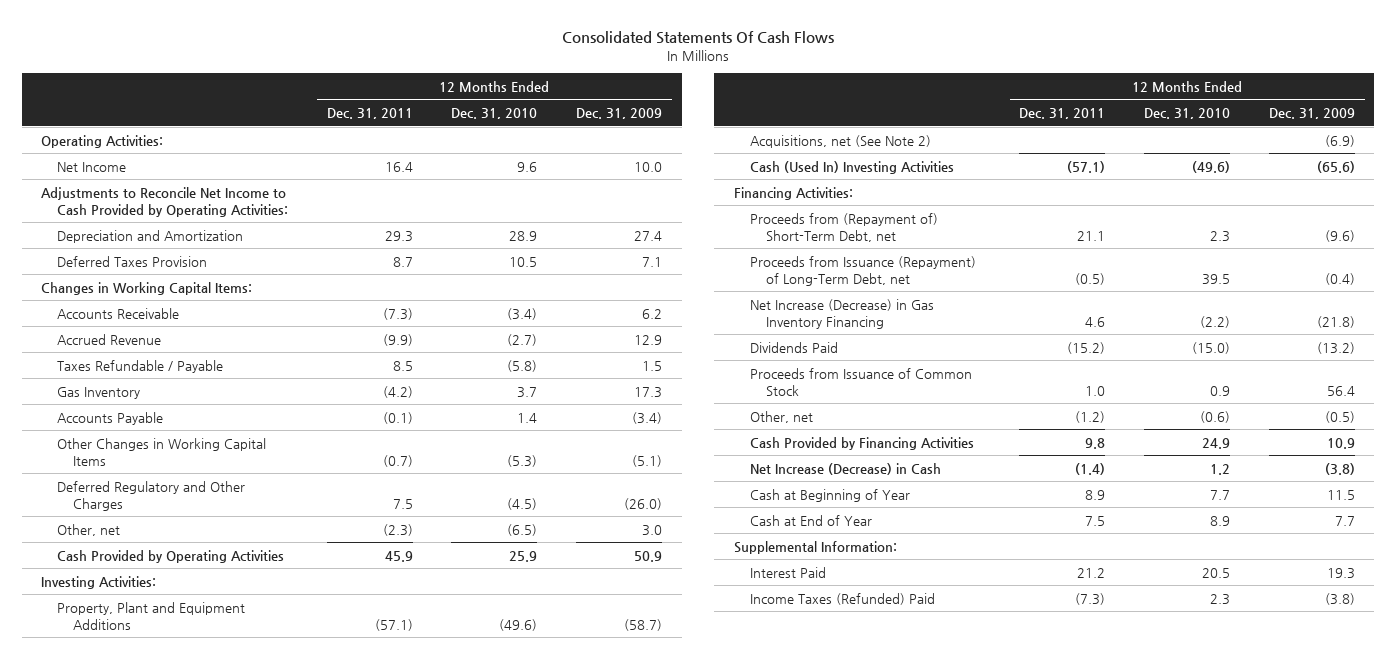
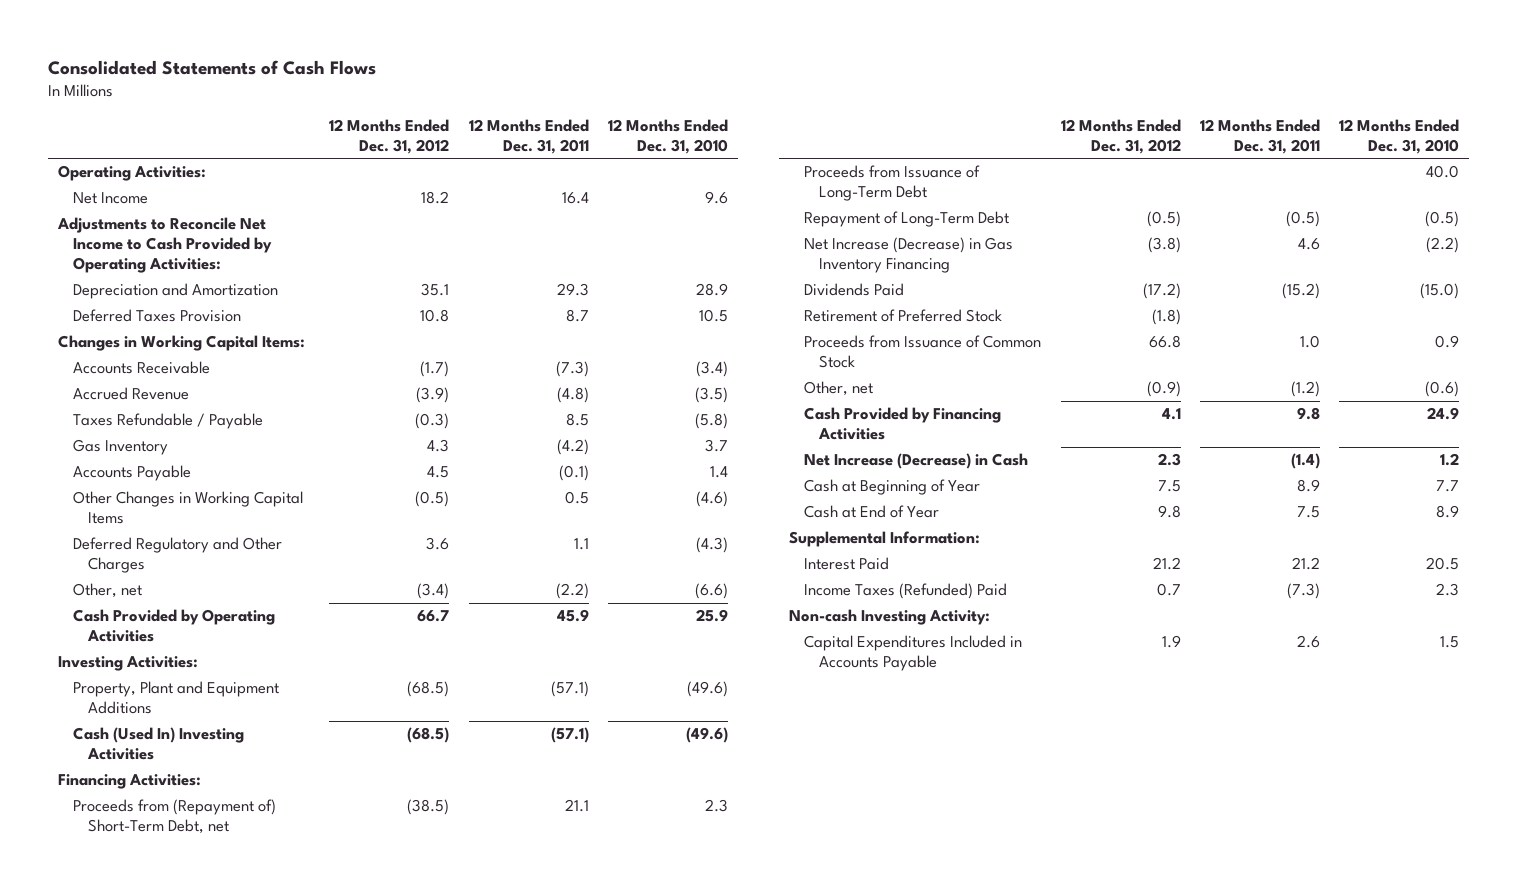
- Consolidated Statements Of Cash Flows
+ Consolidated Statements of Cash Flows
- | 12 Months Ended Dec. 31, 2011 | 12 Months Ended Dec. 31, 2010 | 12 Months Ended Dec. 31, 2009
+ | 12 Months Ended Dec. 31, 2012 | 12 Months Ended Dec. 31, 2011 | 12 Months Ended Dec. 31, 2010
- Accrued Revenue | (9.9) | (2.7) | 12.9
+ Accrued Revenue | (3.9) | (4.8) | (3.5)
- Other Changes in Working Capital Items | (0.7) | (5.3) | (5.1)
- Deferred Regulatory and Other Charges | 7.5 | (4.5) | (26.0)
- Other, net | (2.3) | (6.5) | 3.0
+ Other Changes in Working Capital Items | (0.5) | 0.5 | (4.6)
+ Deferred Regulatory and Other Charges | 3.6 | 1.1 | (4.3)
+ Other, net | (3.4) | (2.2) | (6.6)
- Acquisitions, net (See Note 2) | | | (6.9)
- Proceeds from Issuance (Repayment) of Long-Term Debt, net | (0.5) | 39.5 | (0.4)
+ Proceeds from Issuance of Long-Term Debt | | | 40.0
+ Repayment of Long-Term Debt | (0.5) | (0.5) | (0.5)
+ Retirement of Preferred Stock | (1.8) | |
+ Non-cash Investing Activity:
+ Capital Expenditures Included in Accounts Payable | 1.9 | 2.6 | 1.5

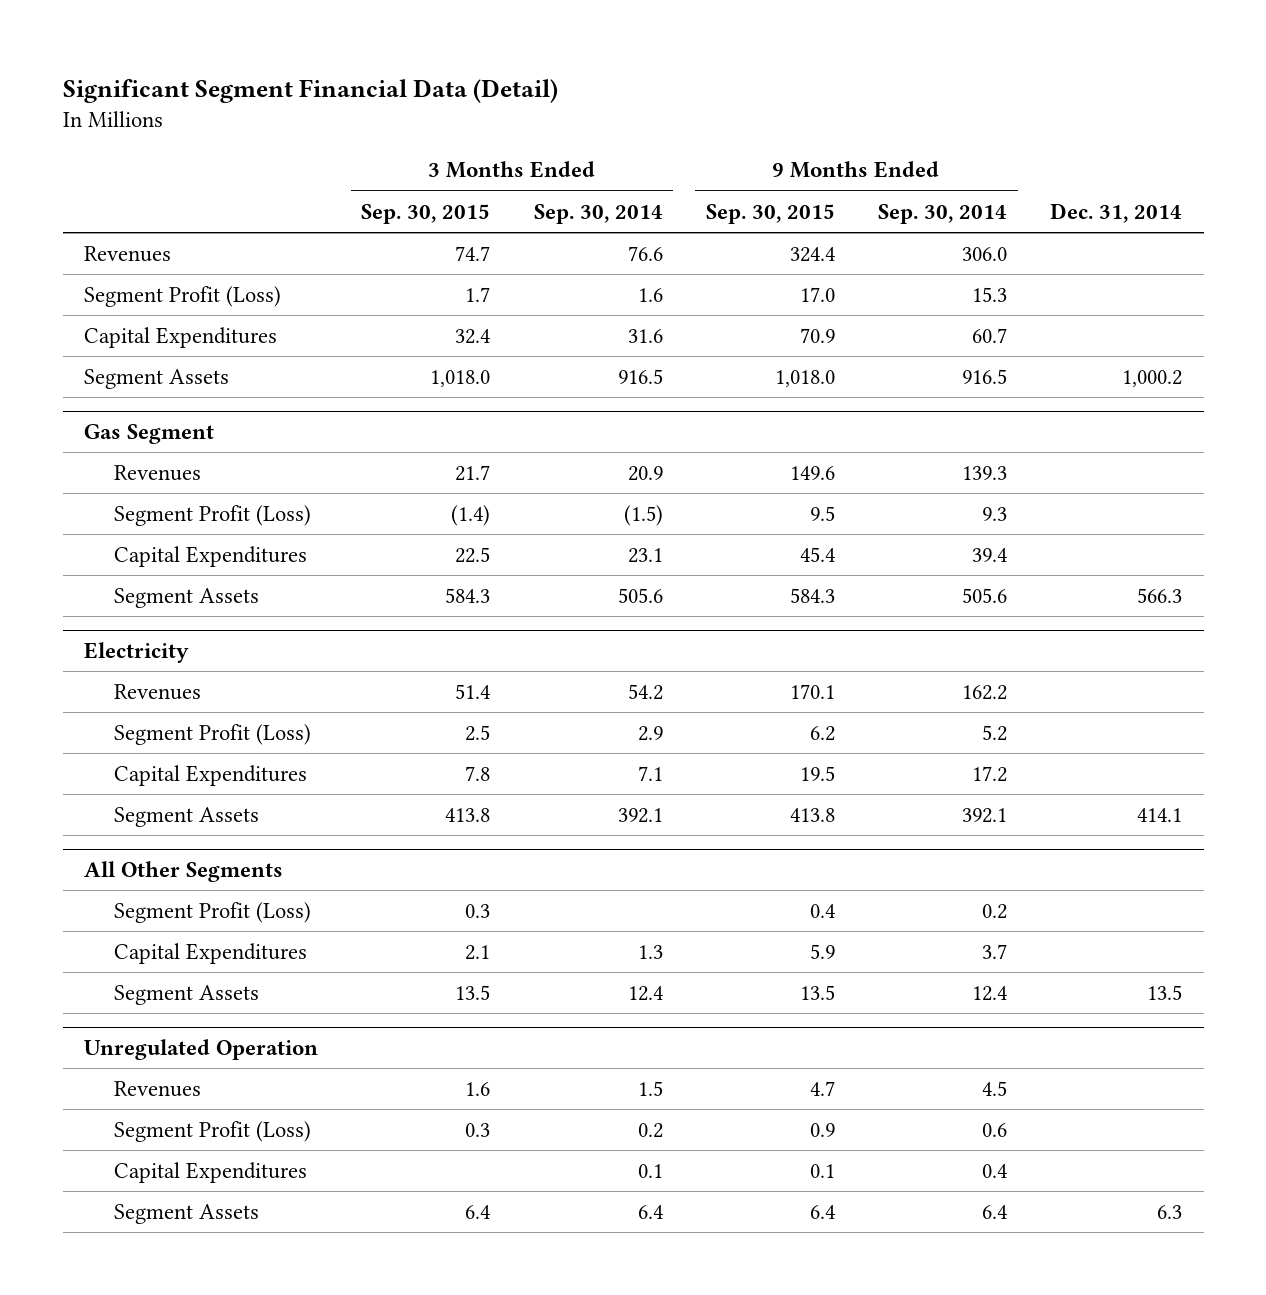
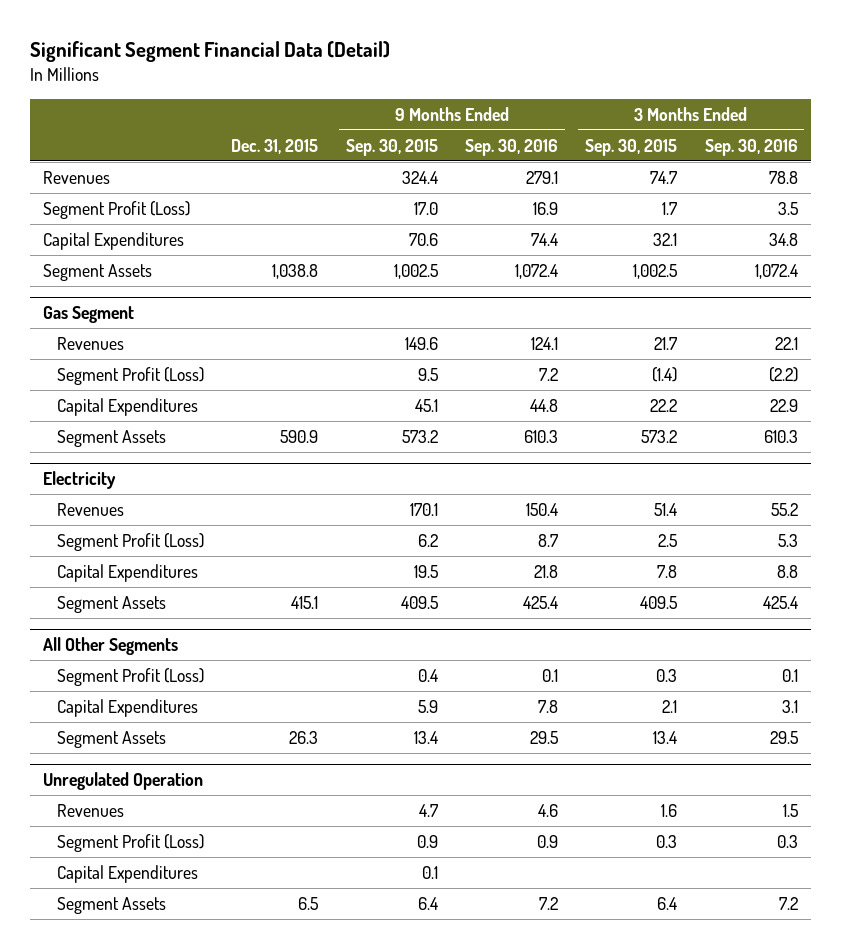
- | 3 Months Ended Sep. 30, 2015 | 3 Months Ended Sep. 30, 2014 | 9 Months Ended Sep. 30, 2015 | 9 Months Ended Sep. 30, 2014 | Dec. 31, 2014
+ | Dec. 31, 2015 | 9 Months Ended Sep. 30, 2015 | 9 Months Ended Sep. 30, 2016 | 3 Months Ended Sep. 30, 2015 | 3 Months Ended Sep. 30, 2016
- Capital Expenditures | 32.4 | 31.6 | 70.9 | 60.7 |
- Segment Assets | 1,018.0 | 916.5 | 1,018.0 | 916.5 | 1,000.2
+ Capital Expenditures | | 70.6 | 74.4 | 32.1 | 34.8
+ Segment Assets | 1,038.8 | 1,002.5 | 1,072.4 | 1,002.5 | 1,072.4
@ Gas Segment
- Capital Expenditures | 22.5 | 23.1 | 45.4 | 39.4 |
- Segment Assets | 584.3 | 505.6 | 584.3 | 505.6 | 566.3
+ Capital Expenditures | | 45.1 | 44.8 | 22.2 | 22.9
+ Segment Assets | 590.9 | 573.2 | 610.3 | 573.2 | 610.3
@ Electricity
- Segment Assets | 413.8 | 392.1 | 413.8 | 392.1 | 414.1
+ Segment Assets | 415.1 | 409.5 | 425.4 | 409.5 | 425.4
@ All Other Segments
- Segment Assets | 13.5 | 12.4 | 13.5 | 12.4 | 13.5
+ Segment Assets | 26.3 | 13.4 | 29.5 | 13.4 | 29.5

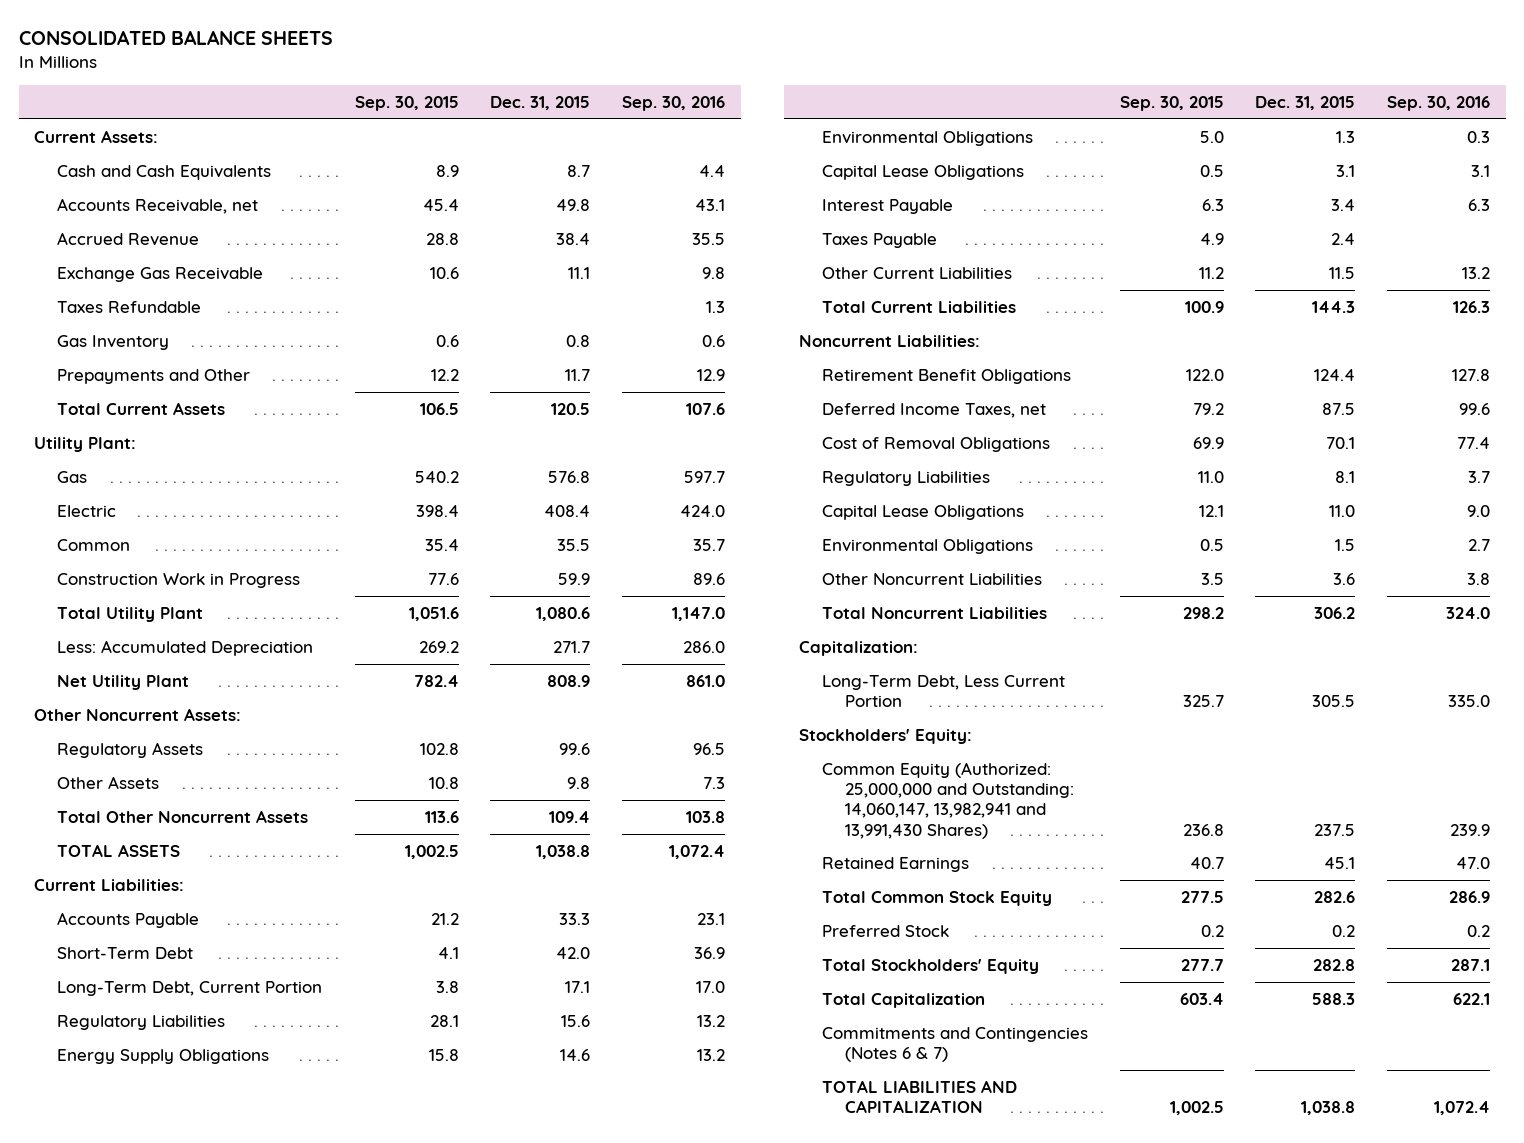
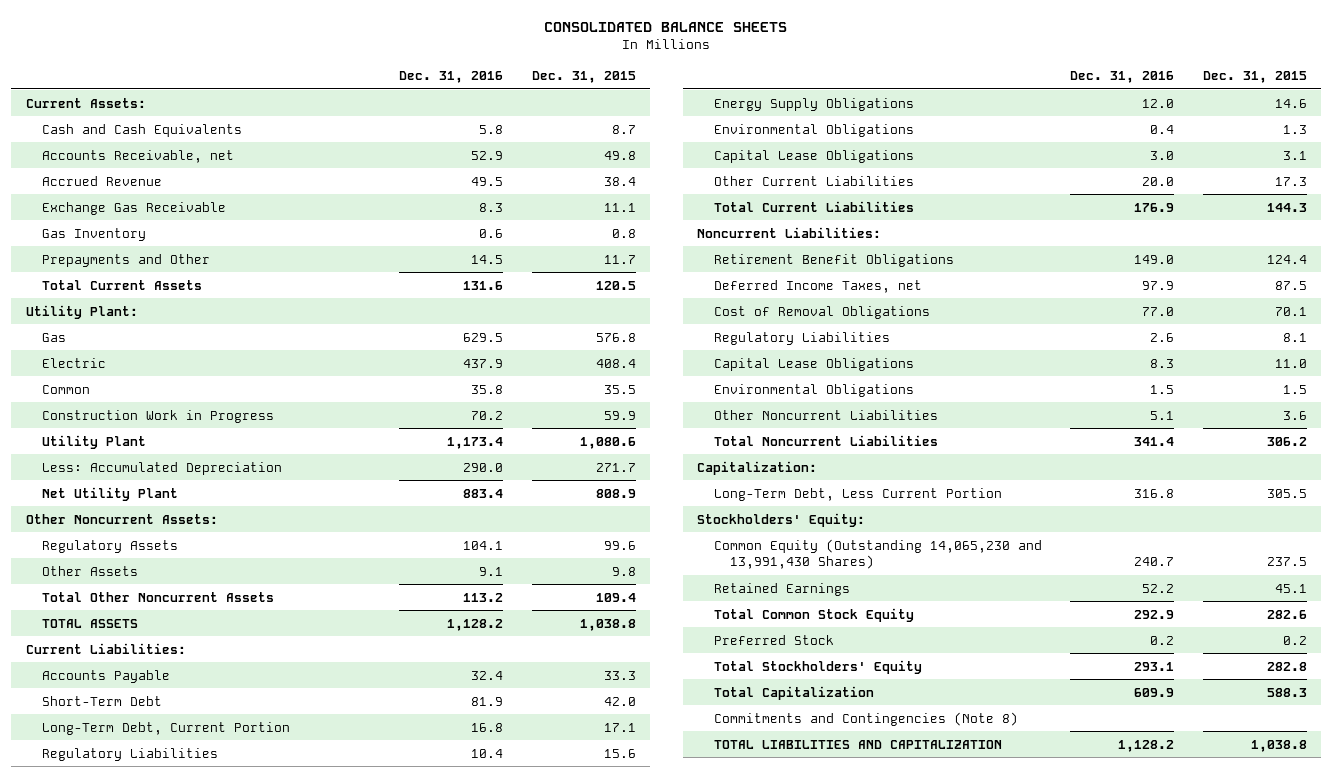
- | Sep. 30, 2015 | Dec. 31, 2015 | Sep. 30, 2016
+ | Dec. 31, 2016 | Dec. 31, 2015
- Taxes Refundable | | | 1.3
- Total Utility Plant | 1,051.6 | 1,080.6 | 1,147.0
+ Utility Plant | 1,173.4 | 1,080.6
- Interest Payable | 6.3 | 3.4 | 6.3
- Taxes Payable | 4.9 | 2.4 |
- Other Current Liabilities | 11.2 | 11.5 | 13.2
+ Other Current Liabilities | 20.0 | 17.3
- Common Equity (Authorized: 25,000,000 and Outstanding: 14,060,147, 13,982,941 and 13,991,430 Shares) | 236.8 | 237.5 | 239.9
+ Common Equity (Outstanding 14,065,230 and 13,991,430 Shares) | 240.7 | 237.5
- Commitments and Contingencies (Notes 6 & 7)
+ Commitments and Contingencies (Note 8)

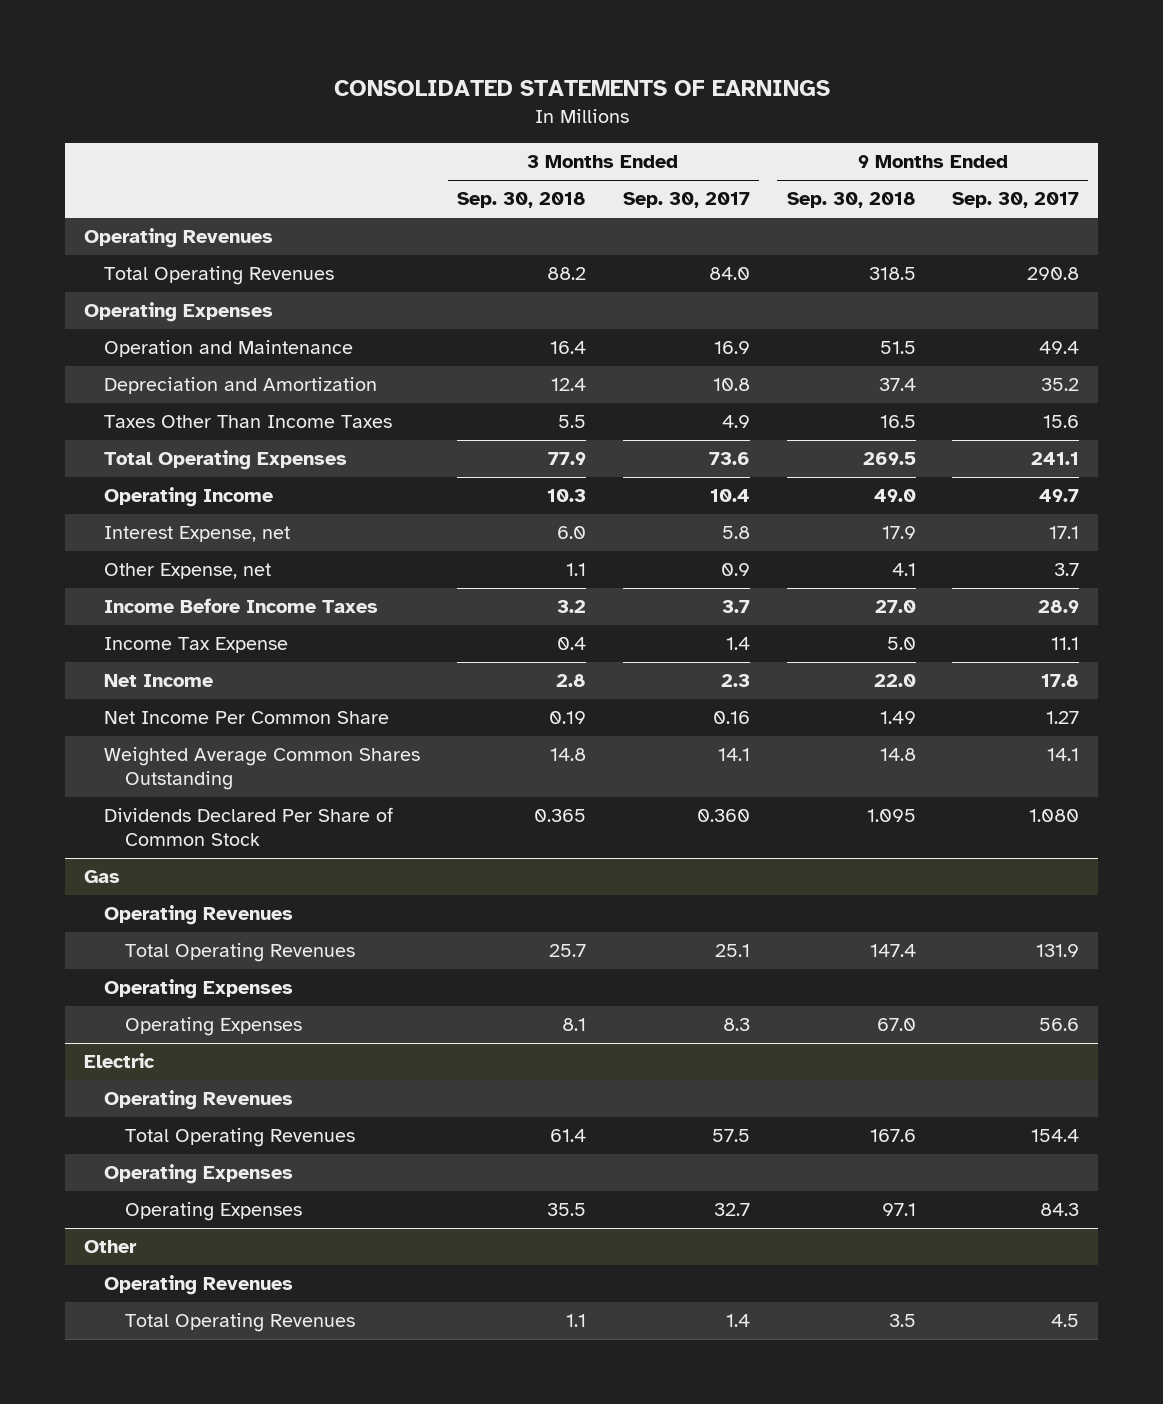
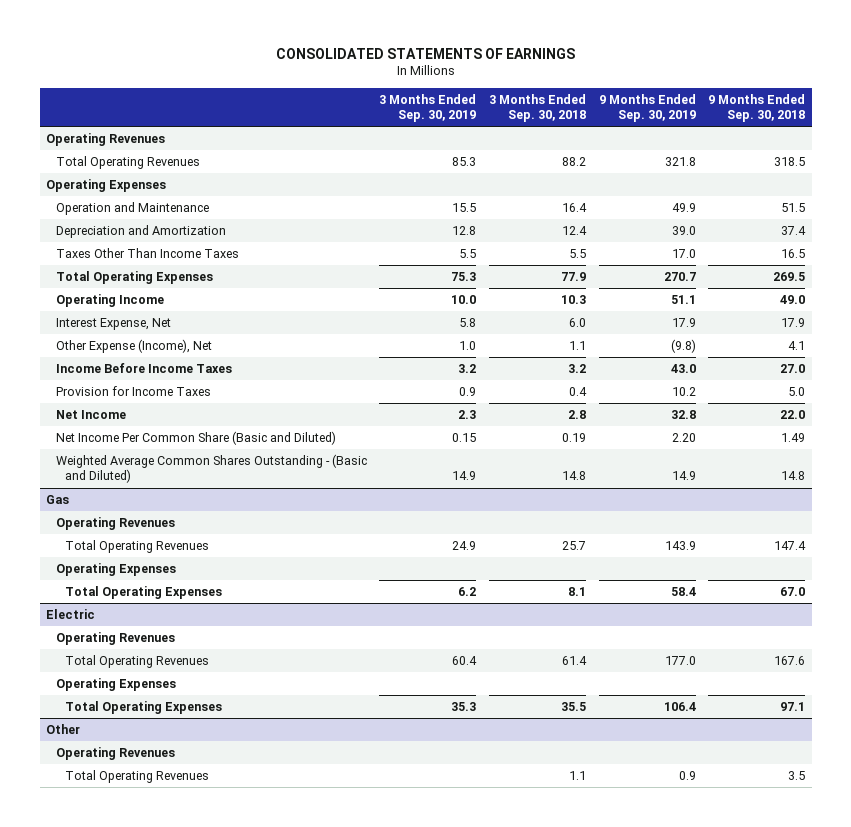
- | 3 Months Ended Sep. 30, 2018 | 3 Months Ended Sep. 30, 2017 | 9 Months Ended Sep. 30, 2018 | 9 Months Ended Sep. 30, 2017
+ | 3 Months Ended Sep. 30, 2019 | 3 Months Ended Sep. 30, 2018 | 9 Months Ended Sep. 30, 2019 | 9 Months Ended Sep. 30, 2018
- Interest Expense, net | 6.0 | 5.8 | 17.9 | 17.1
- Other Expense, net | 1.1 | 0.9 | 4.1 | 3.7
+ Interest Expense, Net | 5.8 | 6.0 | 17.9 | 17.9
+ Other Expense (Income), Net | 1.0 | 1.1 | (9.8) | 4.1
- Income Tax Expense | 0.4 | 1.4 | 5.0 | 11.1
+ Provision for Income Taxes | 0.9 | 0.4 | 10.2 | 5.0
- Net Income Per Common Share | 0.19 | 0.16 | 1.49 | 1.27
- Weighted Average Common Shares Outstanding | 14.8 | 14.1 | 14.8 | 14.1
- Dividends Declared Per Share of Common Stock | 0.365 | 0.360 | 1.095 | 1.080
+ Net Income Per Common Share (Basic and Diluted) | 0.15 | 0.19 | 2.20 | 1.49
+ Weighted Average Common Shares Outstanding - (Basic and Diluted) | 14.9 | 14.8 | 14.9 | 14.8
@ Gas
- Operating Expenses | 8.1 | 8.3 | 67.0 | 56.6
+ Total Operating Expenses | 6.2 | 8.1 | 58.4 | 67.0
@ Electric
- Operating Expenses | 35.5 | 32.7 | 97.1 | 84.3
+ Total Operating Expenses | 35.3 | 35.5 | 106.4 | 97.1

